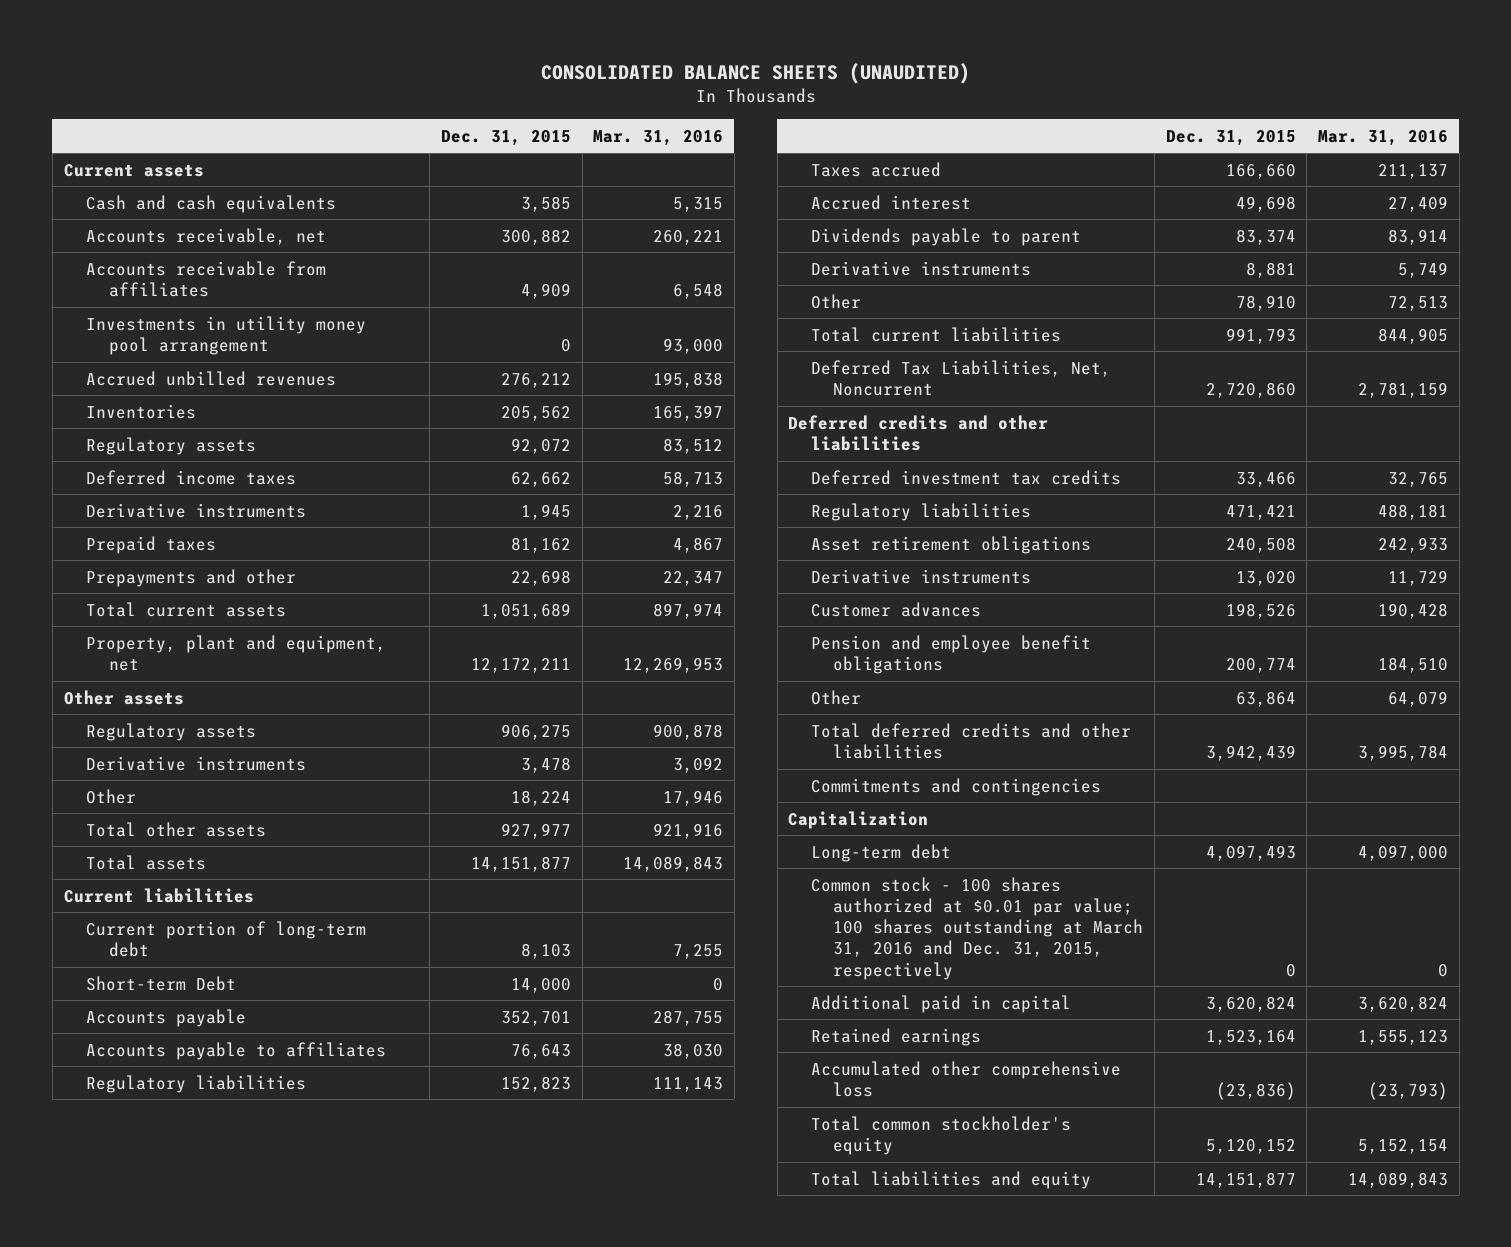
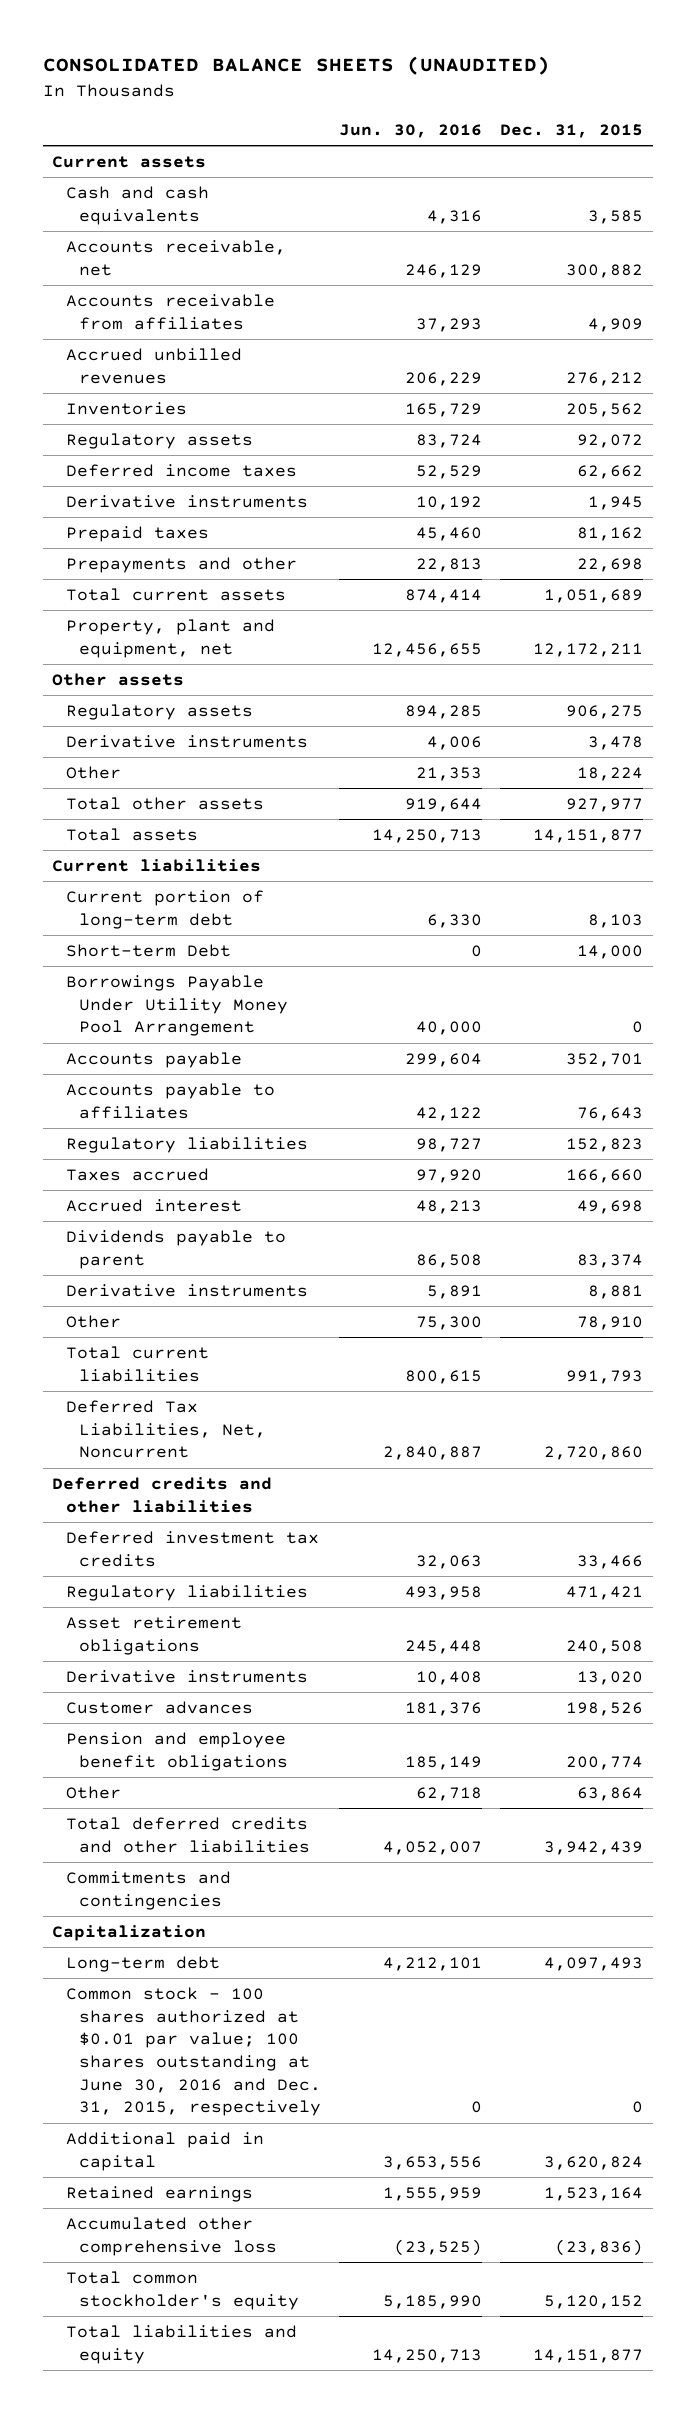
- | Dec. 31, 2015 | Mar. 31, 2016
+ | Jun. 30, 2016 | Dec. 31, 2015
- Investments in utility money pool arrangement | 0 | 93,000
+ Borrowings Payable Under Utility Money Pool Arrangement | 40,000 | 0
- Common stock - 100 shares authorized at $0.01 par value; 100 shares outstanding at March 31, 2016 and Dec. 31, 2015, respectively | 0 | 0
+ Common stock - 100 shares authorized at $0.01 par value; 100 shares outstanding at June 30, 2016 and Dec. 31, 2015, respectively | 0 | 0

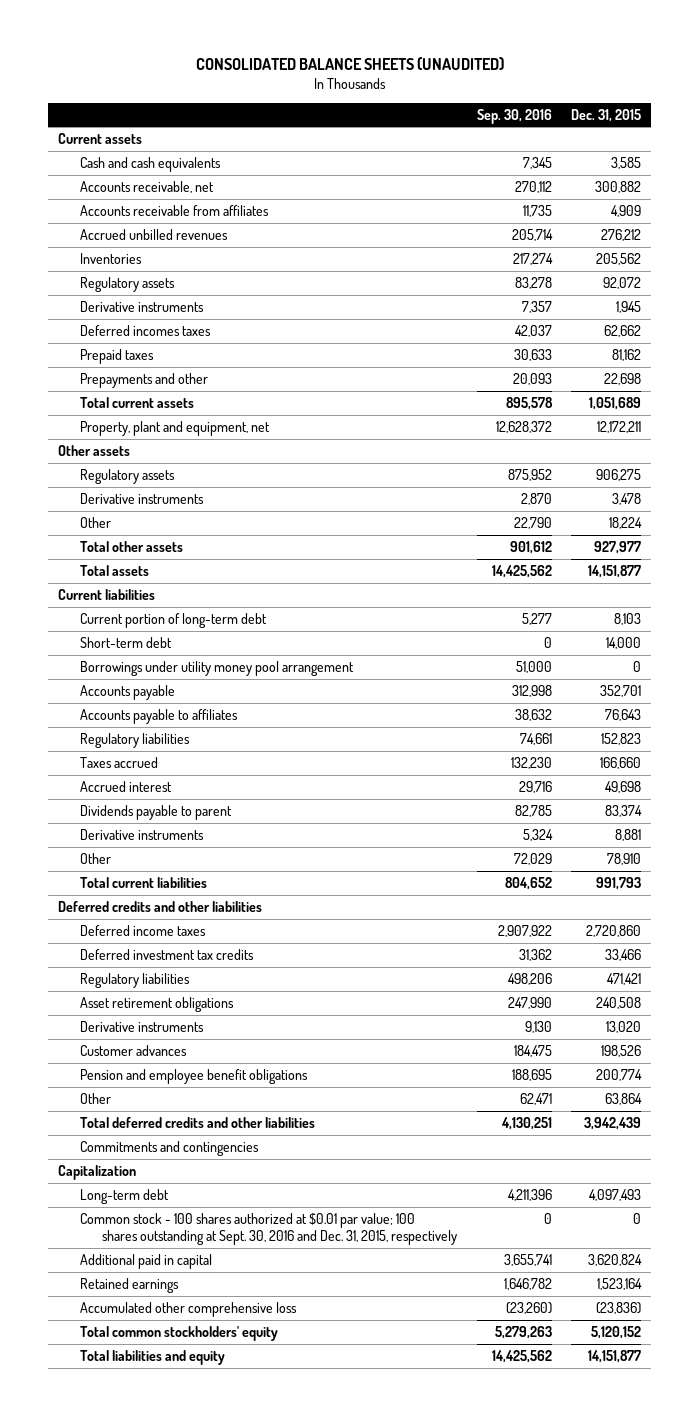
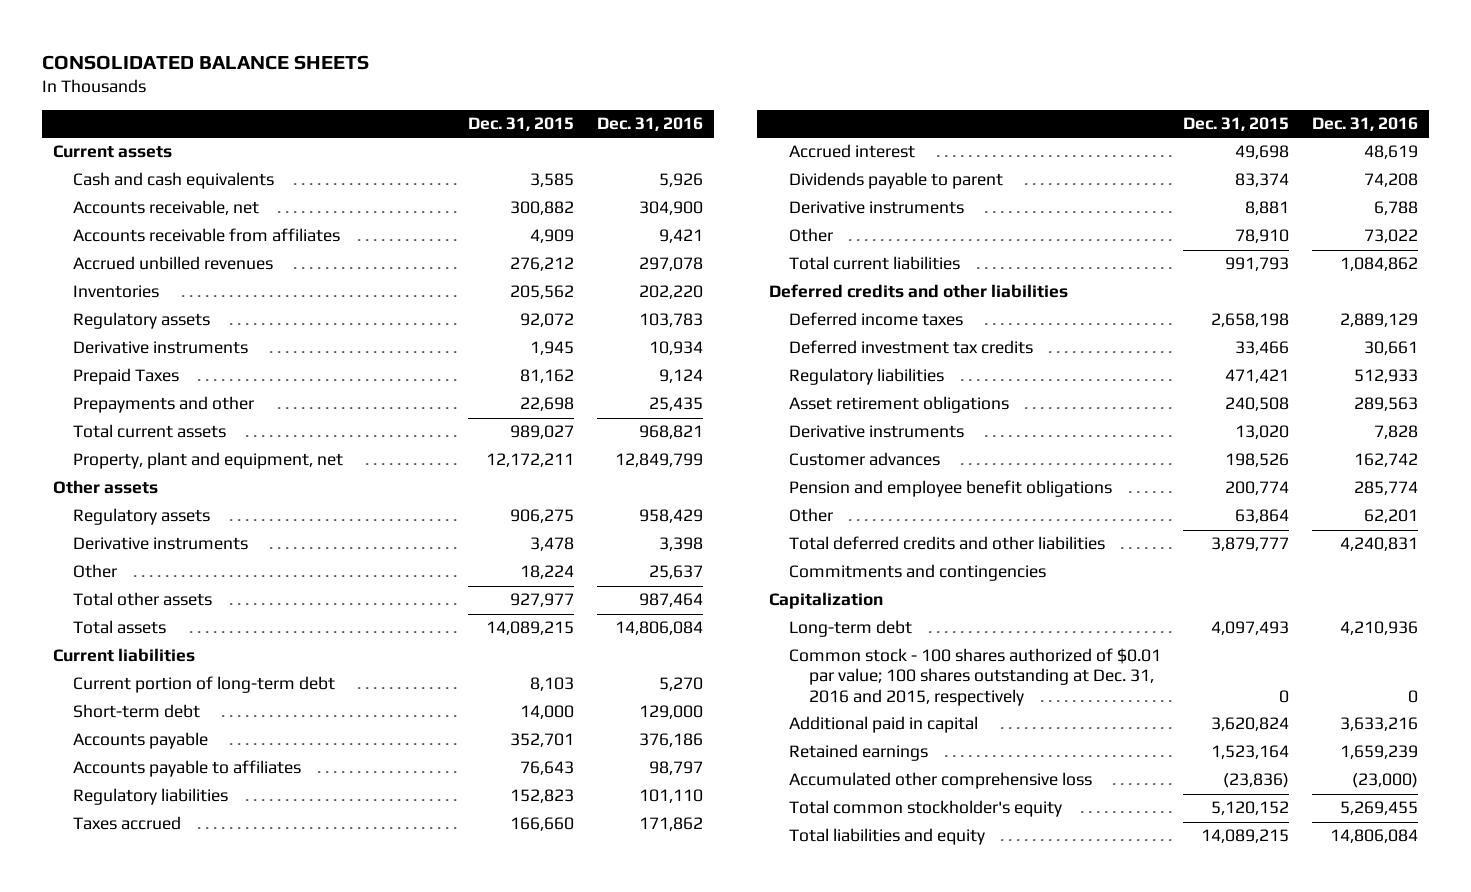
- CONSOLIDATED BALANCE SHEETS (UNAUDITED)
+ CONSOLIDATED BALANCE SHEETS
- | Sep. 30, 2016 | Dec. 31, 2015
+ | Dec. 31, 2015 | Dec. 31, 2016
- Deferred incomes taxes | 42,037 | 62,662
- Prepaid taxes | 30,633 | 81,162
+ Prepaid Taxes | 81,162 | 9,124
- Total current assets | 895,578 | 1,051,689
+ Total current assets | 989,027 | 968,821
- Total assets | 14,425,562 | 14,151,877
+ Total assets | 14,089,215 | 14,806,084
- Borrowings under utility money pool arrangement | 51,000 | 0
- Deferred income taxes | 2,907,922 | 2,720,860
+ Deferred income taxes | 2,658,198 | 2,889,129
- Total deferred credits and other liabilities | 4,130,251 | 3,942,439
+ Total deferred credits and other liabilities | 3,879,777 | 4,240,831
- Common stock - 100 shares authorized at $0.01 par value; 100 shares outstanding at Sept. 30, 2016 and Dec. 31, 2015, respectively | 0 | 0
+ Common stock - 100 shares authorized of $0.01 par value; 100 shares outstanding at Dec. 31, 2016 and 2015, respectively | 0 | 0
- Total common stockholders' equity | 5,279,263 | 5,120,152
- Total liabilities and equity | 14,425,562 | 14,151,877
+ Total common stockholder's equity | 5,120,152 | 5,269,455
+ Total liabilities and equity | 14,089,215 | 14,806,084

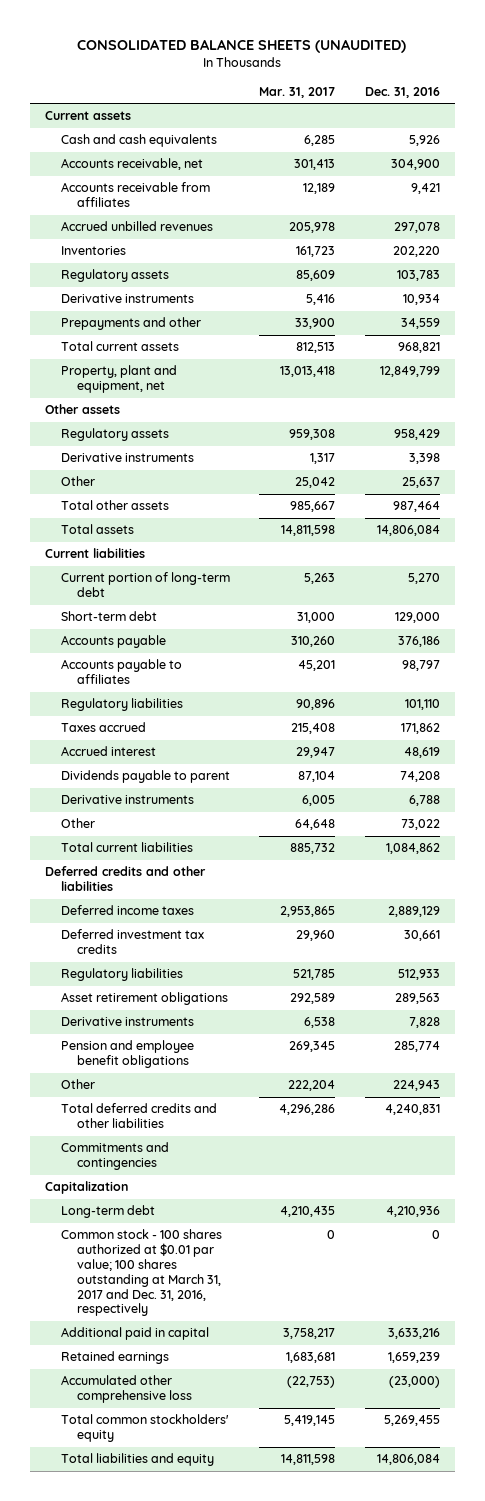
- CONSOLIDATED BALANCE SHEETS
+ CONSOLIDATED BALANCE SHEETS (UNAUDITED)
- | Dec. 31, 2015 | Dec. 31, 2016
+ | Mar. 31, 2017 | Dec. 31, 2016
- Prepaid Taxes | 81,162 | 9,124
- Prepayments and other | 22,698 | 25,435
+ Prepayments and other | 33,900 | 34,559
- Customer advances | 198,526 | 162,742
- Other | 63,864 | 62,201
+ Other | 222,204 | 224,943
- Common stock - 100 shares authorized of $0.01 par value; 100 shares outstanding at Dec. 31, 2016 and 2015, respectively | 0 | 0
+ Common stock - 100 shares authorized at $0.01 par value; 100 shares outstanding at March 31, 2017 and Dec. 31, 2016, respectively | 0 | 0
- Total common stockholder's equity | 5,120,152 | 5,269,455
+ Total common stockholders' equity | 5,419,145 | 5,269,455

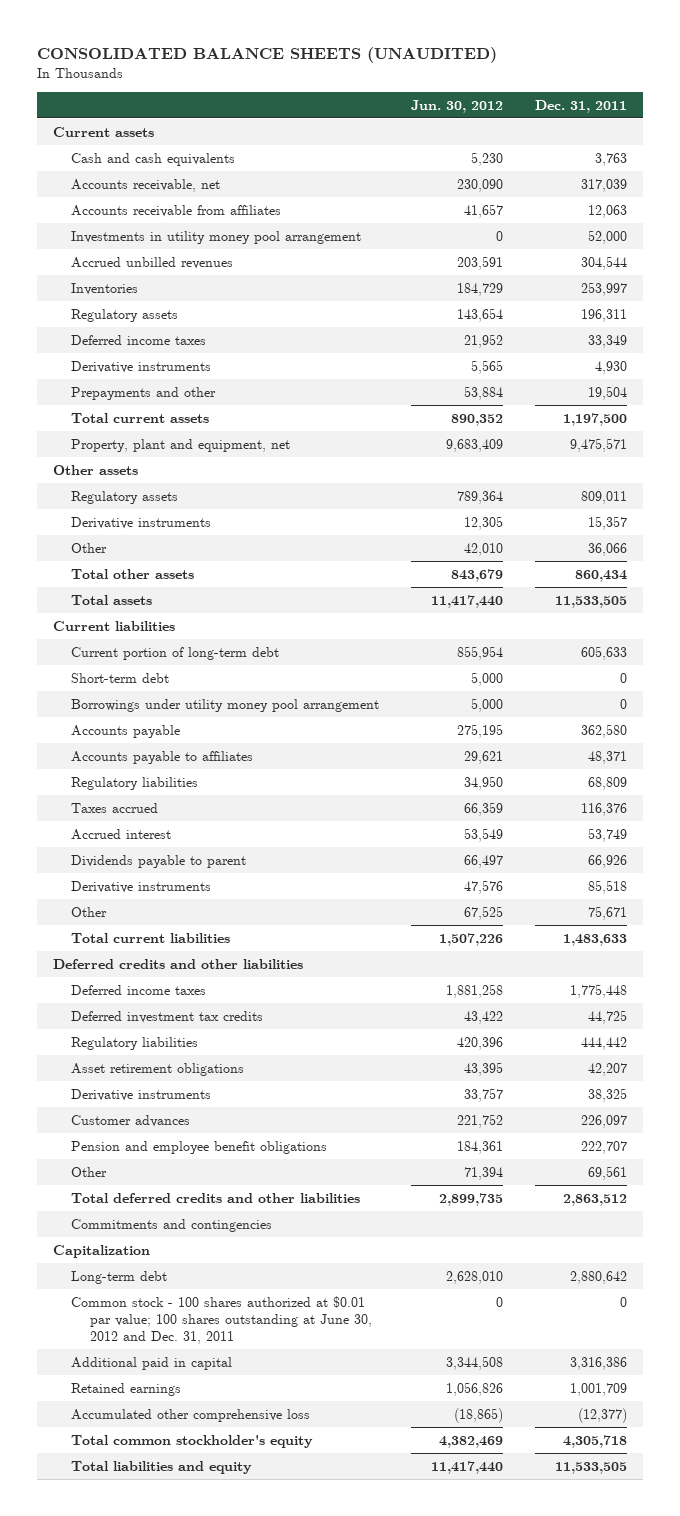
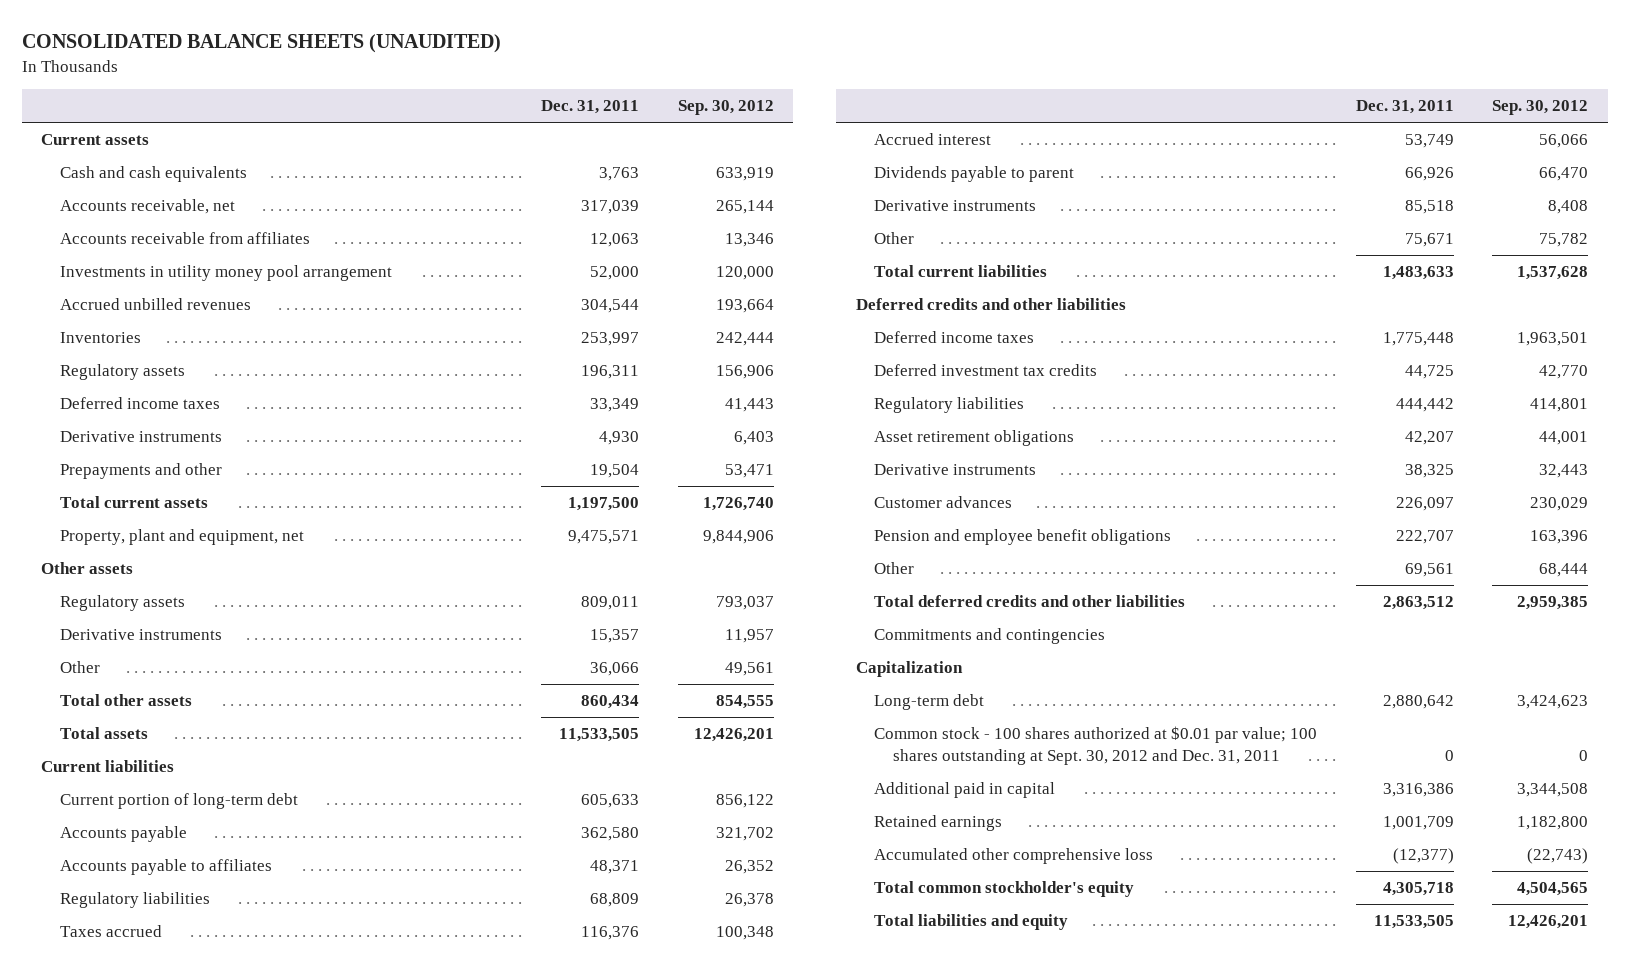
- | Jun. 30, 2012 | Dec. 31, 2011
+ | Dec. 31, 2011 | Sep. 30, 2012
- Short-term debt | 5,000 | 0
- Borrowings under utility money pool arrangement | 5,000 | 0
- Common stock - 100 shares authorized at $0.01 par value; 100 shares outstanding at June 30, 2012 and Dec. 31, 2011 | 0 | 0
+ Common stock - 100 shares authorized at $0.01 par value; 100 shares outstanding at Sept. 30, 2012 and Dec. 31, 2011 | 0 | 0

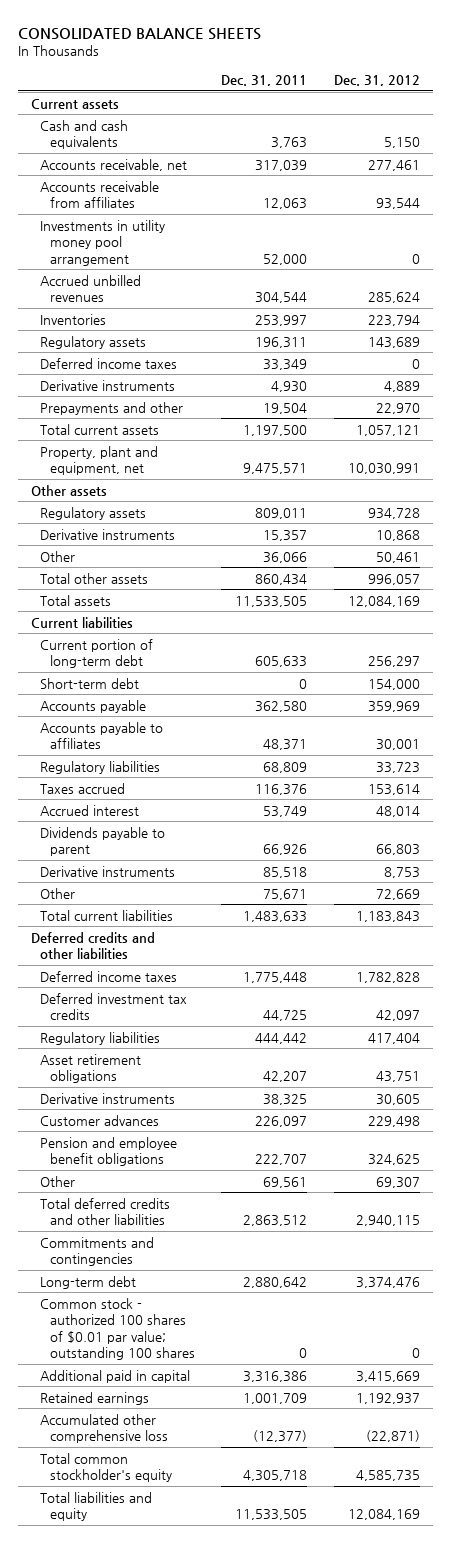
- CONSOLIDATED BALANCE SHEETS (UNAUDITED)
+ CONSOLIDATED BALANCE SHEETS
- | Dec. 31, 2011 | Sep. 30, 2012
+ | Dec. 31, 2011 | Dec. 31, 2012
+ Short-term debt | 0 | 154,000
- Capitalization
- Common stock - 100 shares authorized at $0.01 par value; 100 shares outstanding at Sept. 30, 2012 and Dec. 31, 2011 | 0 | 0
+ Common stock - authorized 100 shares of $0.01 par value; outstanding 100 shares | 0 | 0

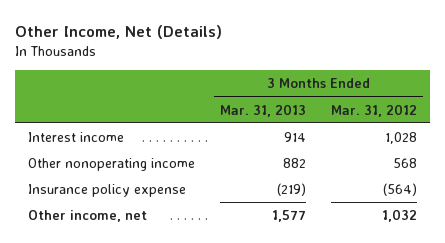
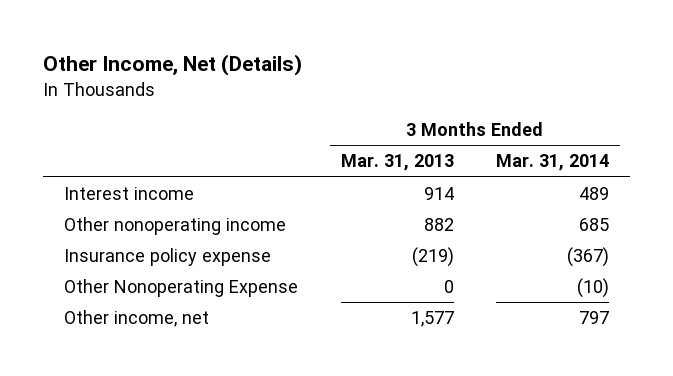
- | 3 Months Ended Mar. 31, 2013 | 3 Months Ended Mar. 31, 2012
+ | 3 Months Ended Mar. 31, 2013 | 3 Months Ended Mar. 31, 2014
+ Other Nonoperating Expense | 0 | (10)

